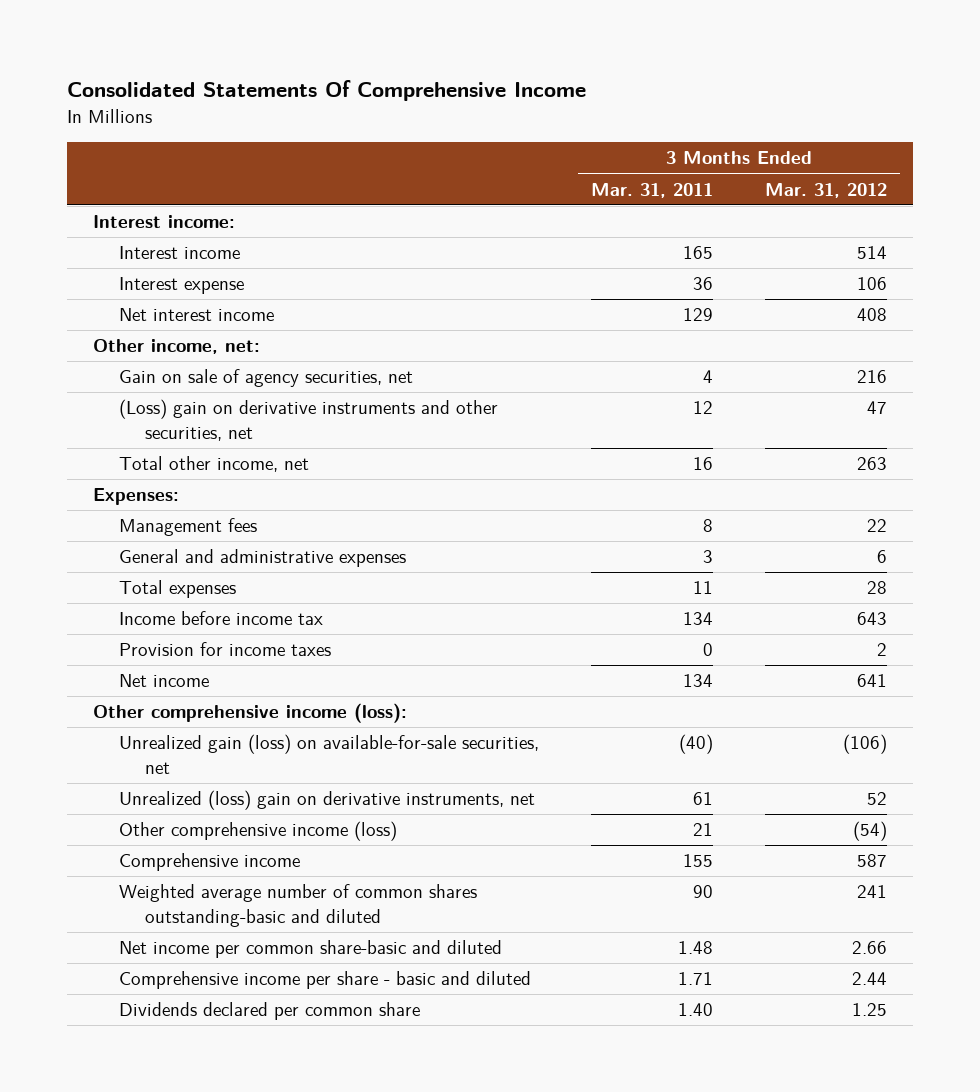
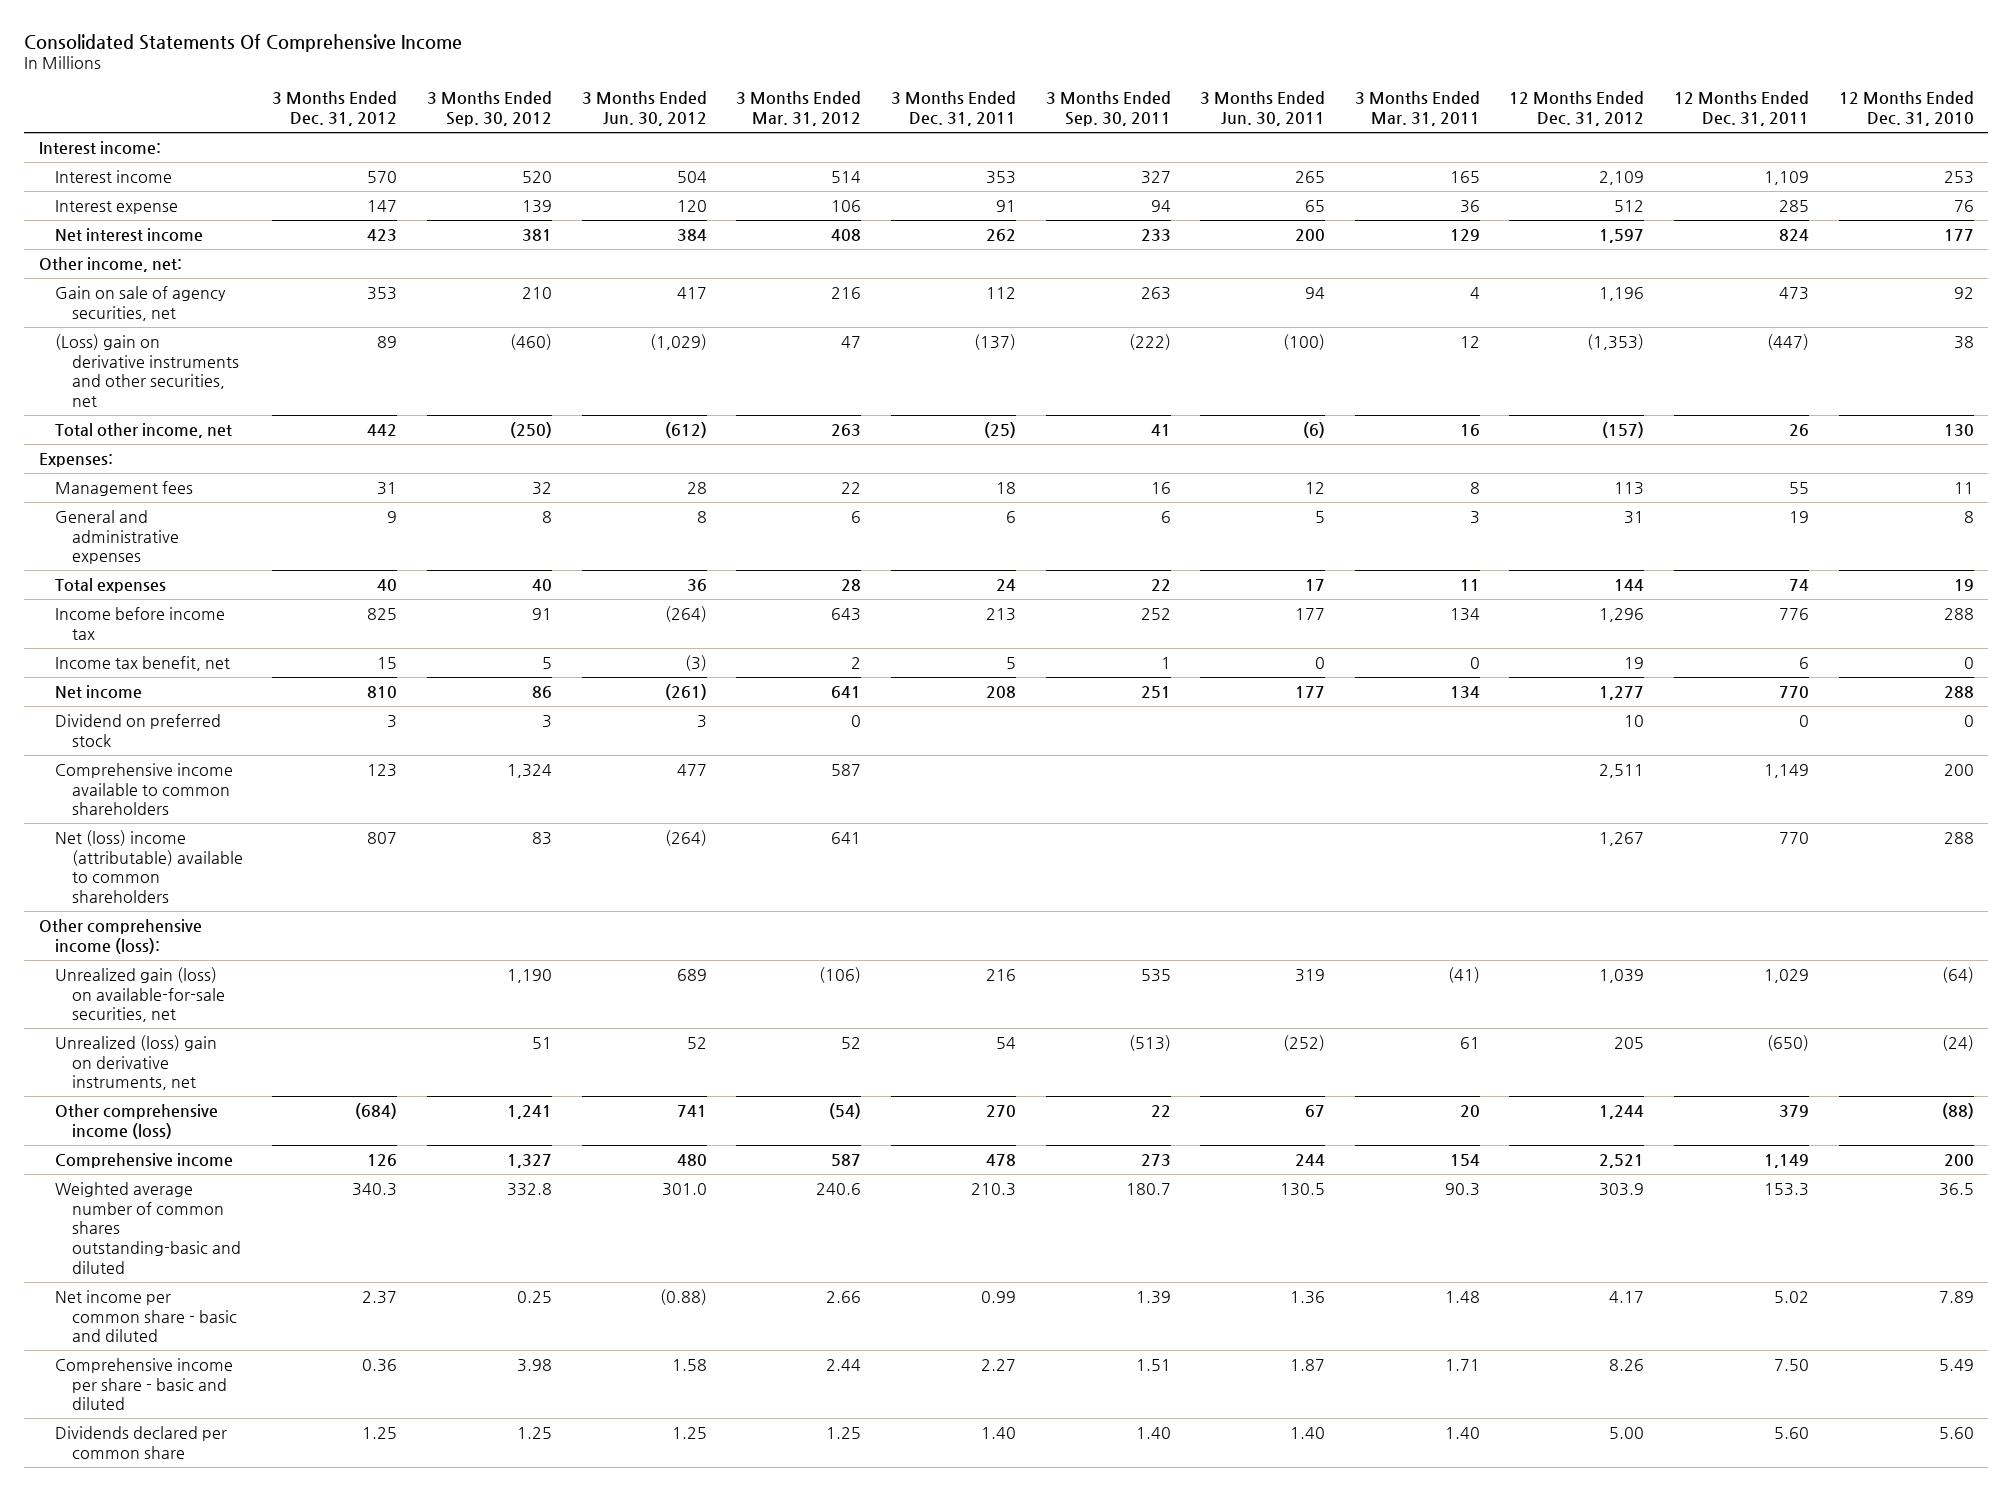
- | 3 Months Ended Mar. 31, 2011 | 3 Months Ended Mar. 31, 2012
+ | 3 Months Ended Dec. 31, 2012 | 3 Months Ended Sep. 30, 2012 | 3 Months Ended Jun. 30, 2012 | 3 Months Ended Mar. 31, 2012 | 3 Months Ended Dec. 31, 2011 | 3 Months Ended Sep. 30, 2011 | 3 Months Ended Jun. 30, 2011 | 3 Months Ended Mar. 31, 2011 | 12 Months Ended Dec. 31, 2012 | 12 Months Ended Dec. 31, 2011 | 12 Months Ended Dec. 31, 2010
- Provision for income taxes | 0 | 2
+ Income tax benefit, net | 15 | 5 | (3) | 2 | 5 | 1 | 0 | 0 | 19 | 6 | 0
+ Dividend on preferred stock | 3 | 3 | 3 | 0 | | | | | 10 | 0 | 0
+ Comprehensive income available to common shareholders | 123 | 1,324 | 477 | 587 | | | | | 2,511 | 1,149 | 200
+ Net (loss) income (attributable) available to common shareholders | 807 | 83 | (264) | 641 | | | | | 1,267 | 770 | 288
- Unrealized gain (loss) on available-for-sale securities, net | (40) | (106)
+ Unrealized gain (loss) on available-for-sale securities, net | | 1,190 | 689 | (106) | 216 | 535 | 319 | (41) | 1,039 | 1,029 | (64)
- Other comprehensive income (loss) | 21 | (54)
- Comprehensive income | 155 | 587
- Weighted average number of common shares outstanding-basic and diluted | 90 | 241
- Net income per common share-basic and diluted | 1.48 | 2.66
+ Other comprehensive income (loss) | (684) | 1,241 | 741 | (54) | 270 | 22 | 67 | 20 | 1,244 | 379 | (88)
+ Comprehensive income | 126 | 1,327 | 480 | 587 | 478 | 273 | 244 | 154 | 2,521 | 1,149 | 200
+ Weighted average number of common shares outstanding-basic and diluted | 340.3 | 332.8 | 301.0 | 240.6 | 210.3 | 180.7 | 130.5 | 90.3 | 303.9 | 153.3 | 36.5
+ Net income per common share - basic and diluted | 2.37 | 0.25 | (0.88) | 2.66 | 0.99 | 1.39 | 1.36 | 1.48 | 4.17 | 5.02 | 7.89

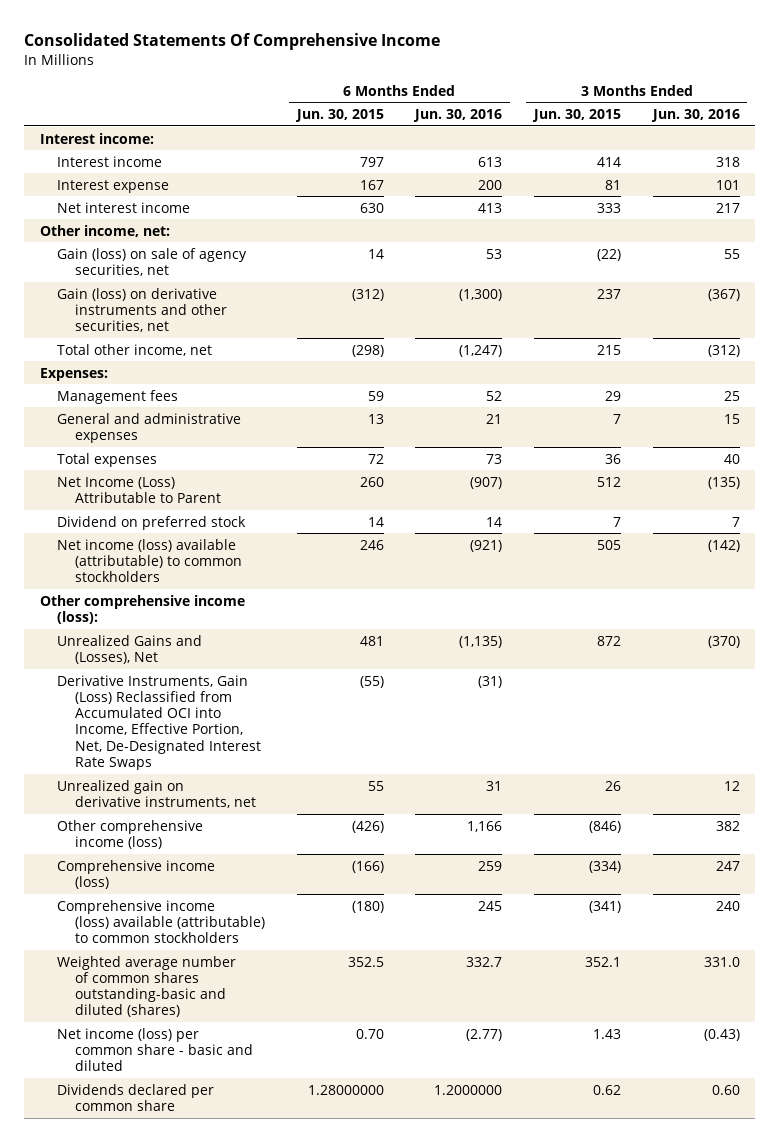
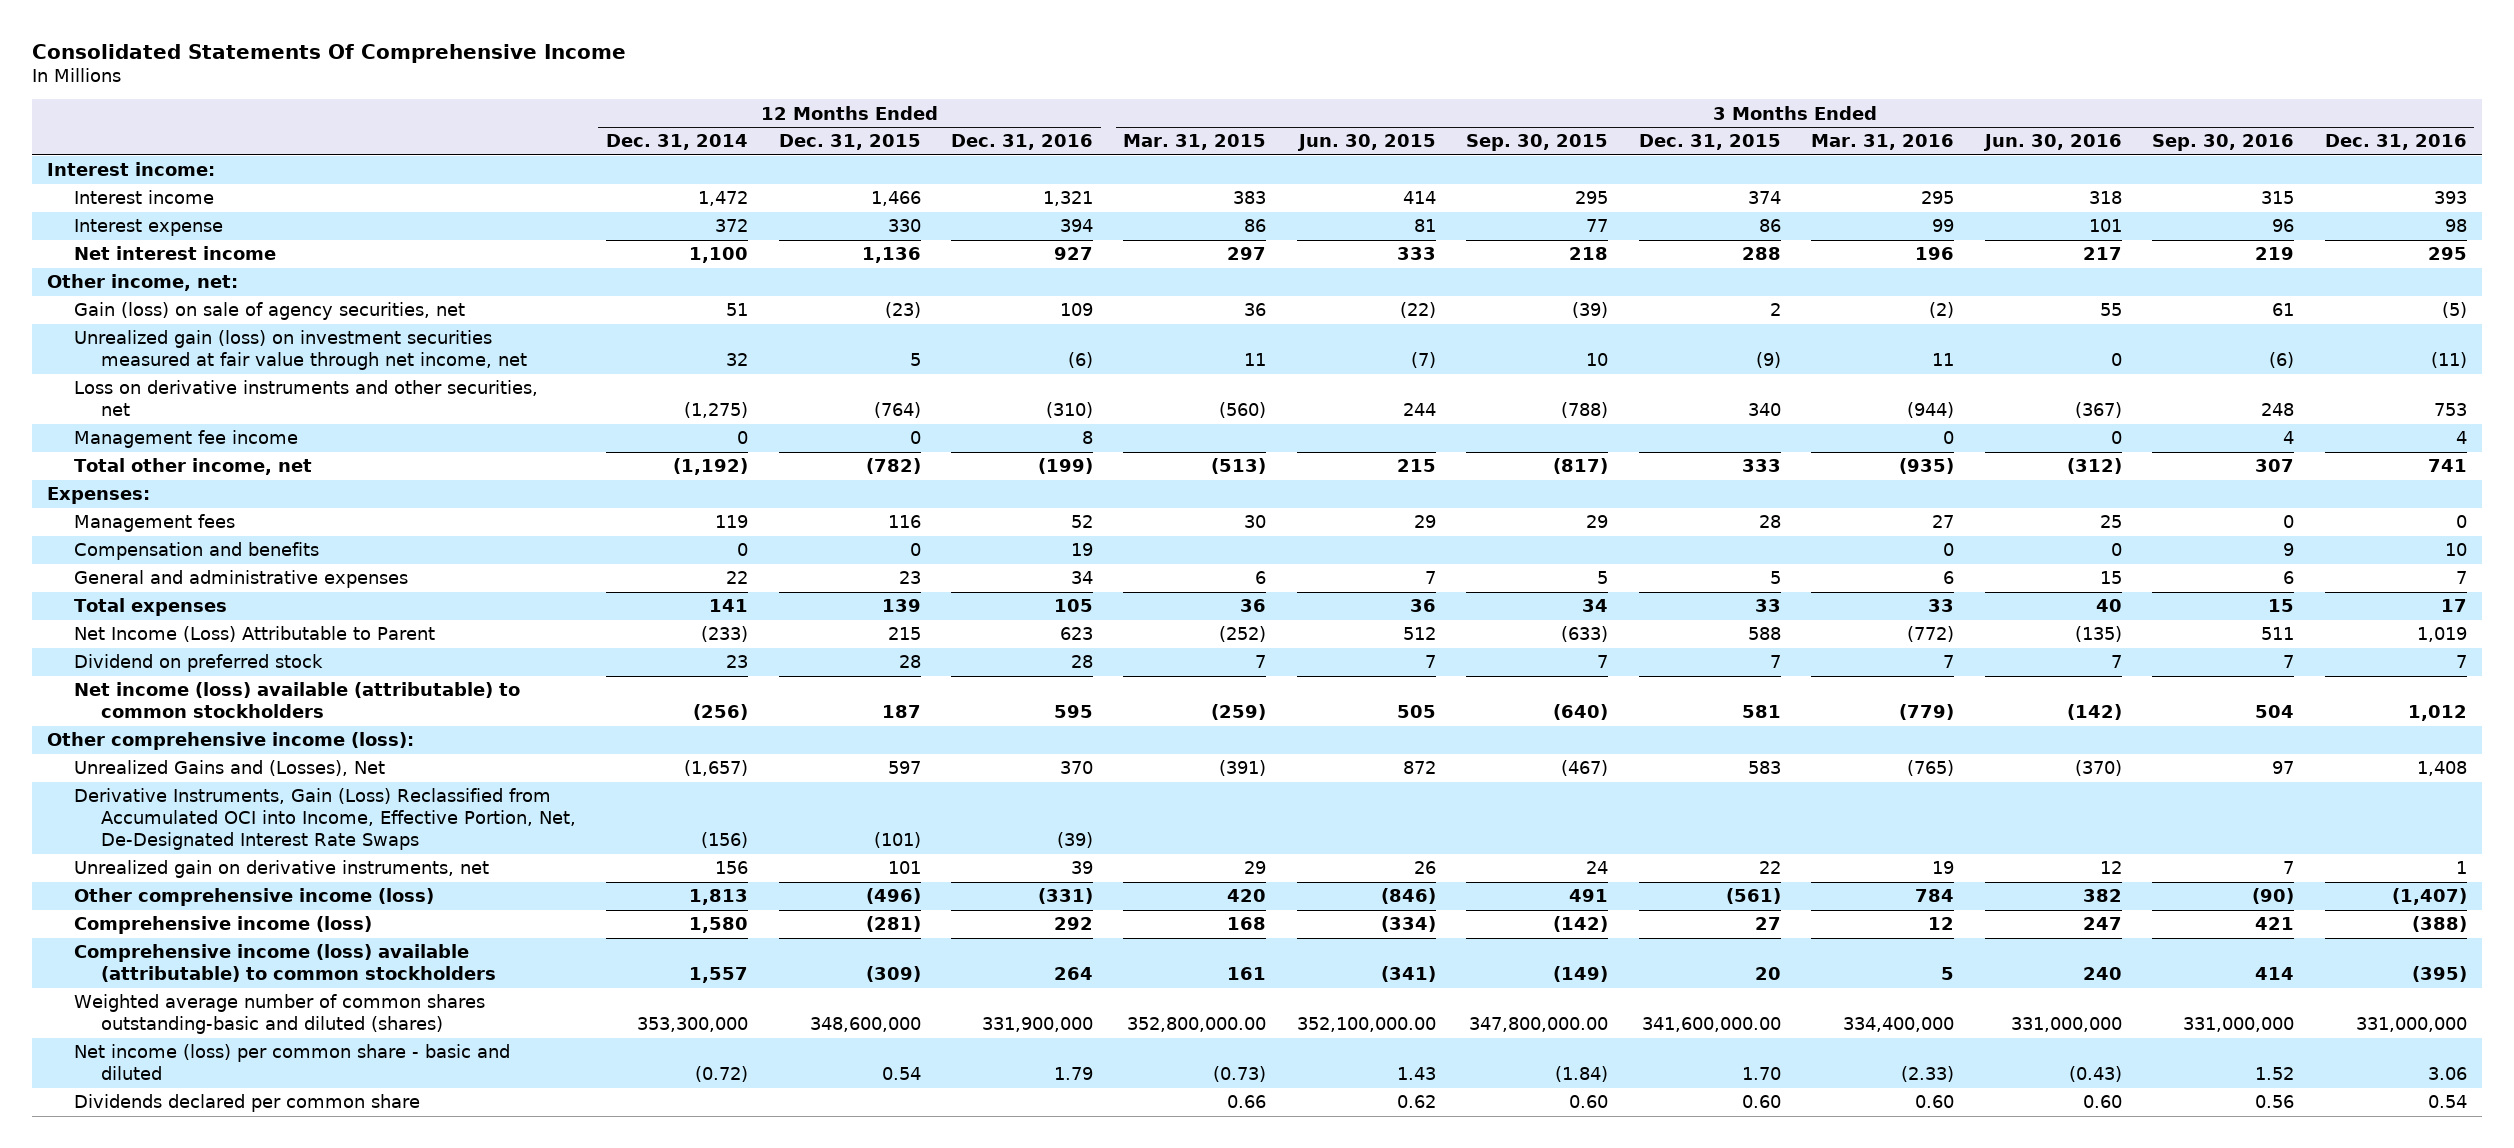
- | 6 Months Ended Jun. 30, 2015 | 6 Months Ended Jun. 30, 2016 | 3 Months Ended Jun. 30, 2015 | 3 Months Ended Jun. 30, 2016
+ | 12 Months Ended Dec. 31, 2014 | 12 Months Ended Dec. 31, 2015 | 12 Months Ended Dec. 31, 2016 | 3 Months Ended Mar. 31, 2015 | 3 Months Ended Jun. 30, 2015 | 3 Months Ended Sep. 30, 2015 | 3 Months Ended Dec. 31, 2015 | 3 Months Ended Mar. 31, 2016 | 3 Months Ended Jun. 30, 2016 | 3 Months Ended Sep. 30, 2016 | 3 Months Ended Dec. 31, 2016
- Gain (loss) on derivative instruments and other securities, net | (312) | (1,300) | 237 | (367)
+ Unrealized gain (loss) on investment securities measured at fair value through net income, net | 32 | 5 | (6) | 11 | (7) | 10 | (9) | 11 | 0 | (6) | (11)
+ Loss on derivative instruments and other securities, net | (1,275) | (764) | (310) | (560) | 244 | (788) | 340 | (944) | (367) | 248 | 753
+ Management fee income | 0 | 0 | 8 | | | | | 0 | 0 | 4 | 4
+ Compensation and benefits | 0 | 0 | 19 | | | | | 0 | 0 | 9 | 10
- Weighted average number of common shares outstanding-basic and diluted (shares) | 352.5 | 332.7 | 352.1 | 331.0
+ Weighted average number of common shares outstanding-basic and diluted (shares) | 353,300,000 | 348,600,000 | 331,900,000 | 352,800,000.00 | 352,100,000.00 | 347,800,000.00 | 341,600,000.00 | 334,400,000 | 331,000,000 | 331,000,000 | 331,000,000

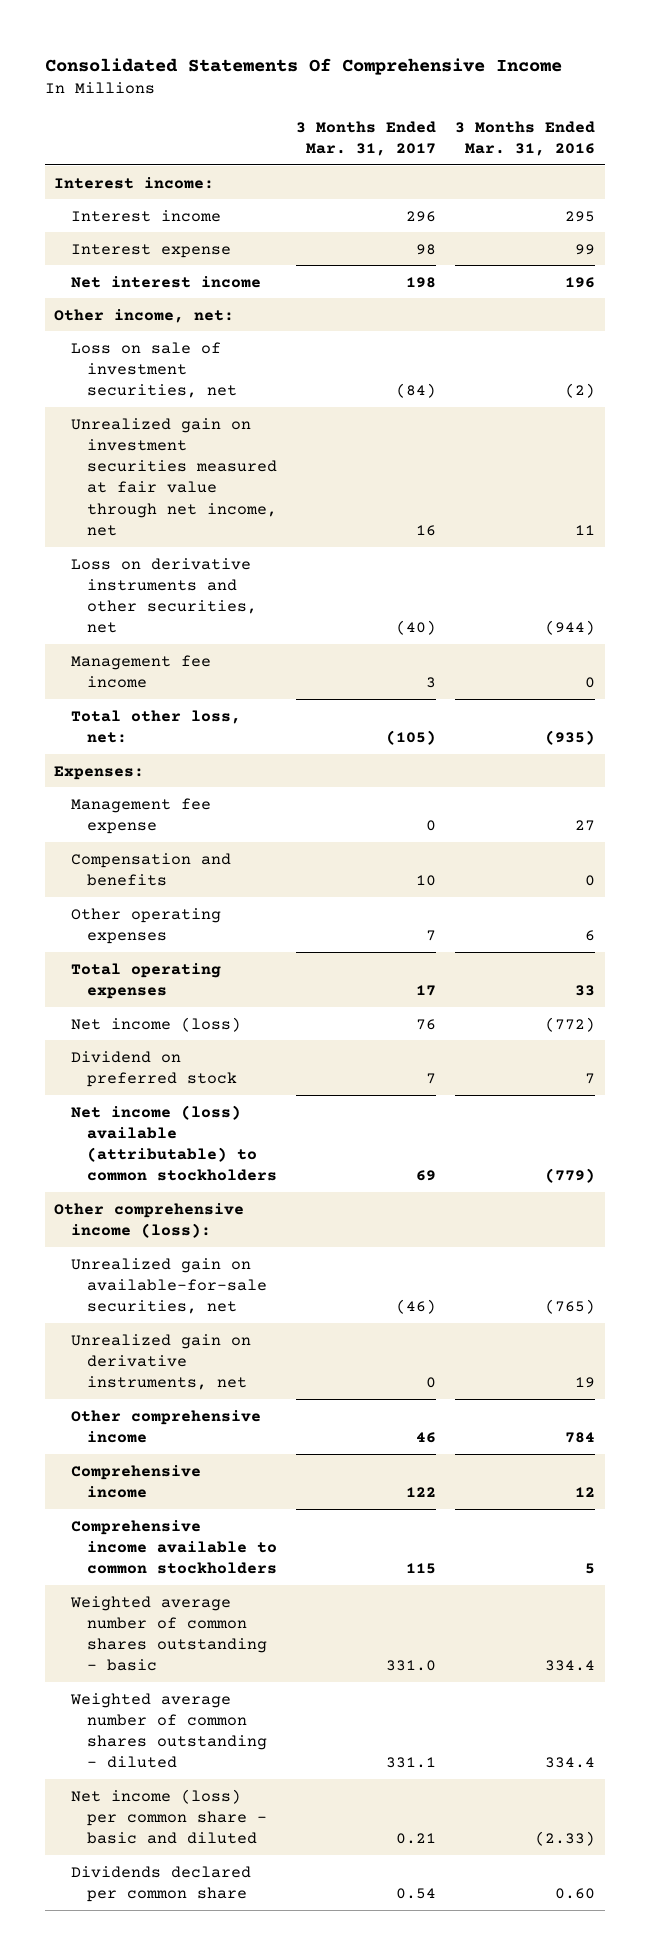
- | 12 Months Ended Dec. 31, 2014 | 12 Months Ended Dec. 31, 2015 | 12 Months Ended Dec. 31, 2016 | 3 Months Ended Mar. 31, 2015 | 3 Months Ended Jun. 30, 2015 | 3 Months Ended Sep. 30, 2015 | 3 Months Ended Dec. 31, 2015 | 3 Months Ended Mar. 31, 2016 | 3 Months Ended Jun. 30, 2016 | 3 Months Ended Sep. 30, 2016 | 3 Months Ended Dec. 31, 2016
+ | 3 Months Ended Mar. 31, 2017 | 3 Months Ended Mar. 31, 2016
- Gain (loss) on sale of agency securities, net | 51 | (23) | 109 | 36 | (22) | (39) | 2 | (2) | 55 | 61 | (5)
- Unrealized gain (loss) on investment securities measured at fair value through net income, net | 32 | 5 | (6) | 11 | (7) | 10 | (9) | 11 | 0 | (6) | (11)
+ Loss on sale of investment securities, net | (84) | (2)
+ Unrealized gain on investment securities measured at fair value through net income, net | 16 | 11
- Total other income, net | (1,192) | (782) | (199) | (513) | 215 | (817) | 333 | (935) | (312) | 307 | 741
+ Total other loss, net: | (105) | (935)
- Management fees | 119 | 116 | 52 | 30 | 29 | 29 | 28 | 27 | 25 | 0 | 0
+ Management fee expense | 0 | 27
- General and administrative expenses | 22 | 23 | 34 | 6 | 7 | 5 | 5 | 6 | 15 | 6 | 7
- Total expenses | 141 | 139 | 105 | 36 | 36 | 34 | 33 | 33 | 40 | 15 | 17
- Net Income (Loss) Attributable to Parent | (233) | 215 | 623 | (252) | 512 | (633) | 588 | (772) | (135) | 511 | 1,019
+ Other operating expenses | 7 | 6
+ Total operating expenses | 17 | 33
+ Net income (loss) | 76 | (772)
- Unrealized Gains and (Losses), Net | (1,657) | 597 | 370 | (391) | 872 | (467) | 583 | (765) | (370) | 97 | 1,408
- Derivative Instruments, Gain (Loss) Reclassified from Accumulated OCI into Income, Effective Portion, Net, De-Designated Interest Rate Swaps | (156) | (101) | (39) | | | | | | | |
+ Unrealized gain on available-for-sale securities, net | (46) | (765)
- Other comprehensive income (loss) | 1,813 | (496) | (331) | 420 | (846) | 491 | (561) | 784 | 382 | (90) | (1,407)
- Comprehensive income (loss) | 1,580 | (281) | 292 | 168 | (334) | (142) | 27 | 12 | 247 | 421 | (388)
- Comprehensive income (loss) available (attributable) to common stockholders | 1,557 | (309) | 264 | 161 | (341) | (149) | 20 | 5 | 240 | 414 | (395)
- Weighted average number of common shares outstanding-basic and diluted (shares) | 353,300,000 | 348,600,000 | 331,900,000 | 352,800,000.00 | 352,100,000.00 | 347,800,000.00 | 341,600,000.00 | 334,400,000 | 331,000,000 | 331,000,000 | 331,000,000
+ Other comprehensive income | 46 | 784
+ Comprehensive income | 122 | 12
+ Comprehensive income available to common stockholders | 115 | 5
+ Weighted average number of common shares outstanding - basic | 331.0 | 334.4
+ Weighted average number of common shares outstanding - diluted | 331.1 | 334.4

